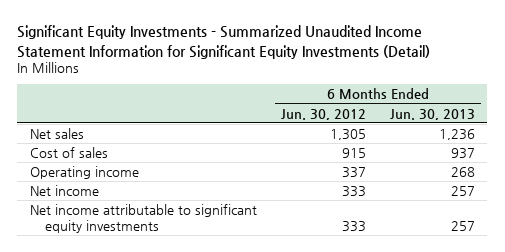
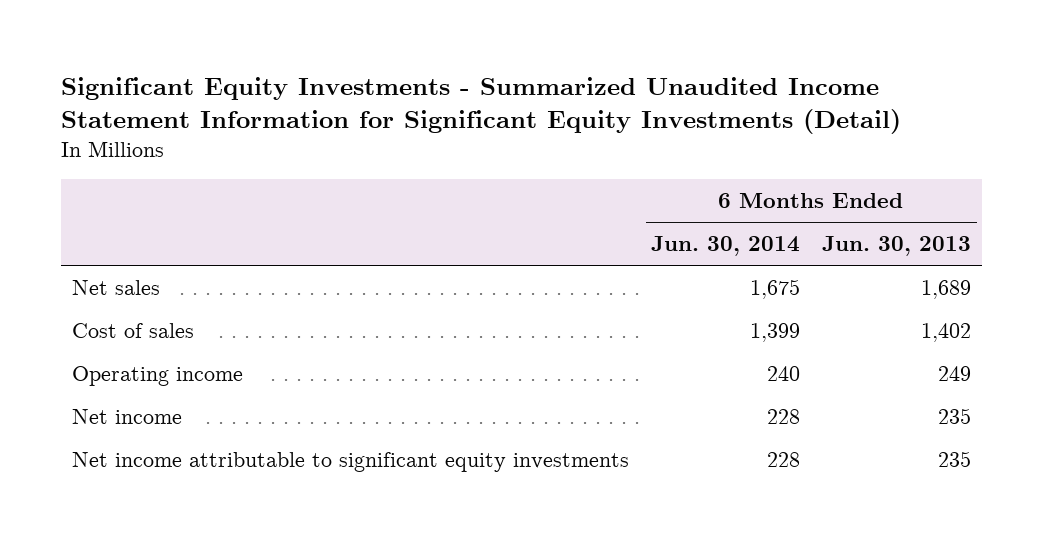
- | 6 Months Ended Jun. 30, 2012 | 6 Months Ended Jun. 30, 2013
+ | 6 Months Ended Jun. 30, 2014 | 6 Months Ended Jun. 30, 2013
- Net sales | 1,305 | 1,236
- Cost of sales | 915 | 937
- Operating income | 337 | 268
- Net income | 333 | 257
- Net income attributable to significant equity investments | 333 | 257
+ Net sales | 1,675 | 1,689
+ Cost of sales | 1,399 | 1,402
+ Operating income | 240 | 249
+ Net income | 228 | 235
+ Net income attributable to significant equity investments | 228 | 235

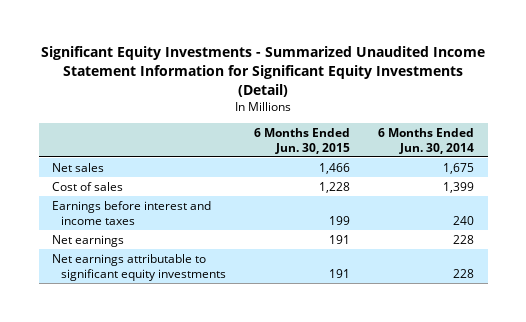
- | 6 Months Ended Jun. 30, 2014 | 6 Months Ended Jun. 30, 2013
+ | 6 Months Ended Jun. 30, 2015 | 6 Months Ended Jun. 30, 2014
- Operating income | 240 | 249
- Net income | 228 | 235
- Net income attributable to significant equity investments | 228 | 235
+ Earnings before interest and income taxes | 199 | 240
+ Net earnings | 191 | 228
+ Net earnings attributable to significant equity investments | 191 | 228

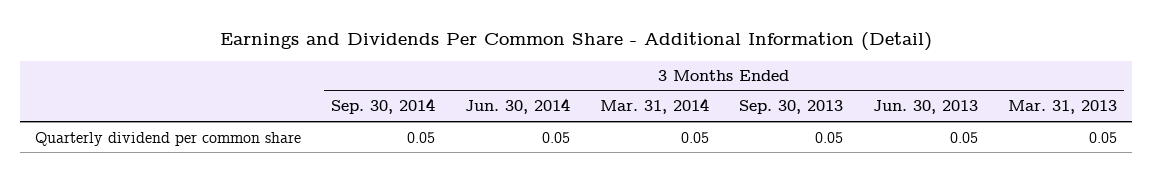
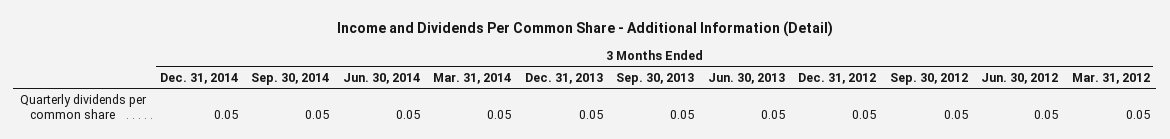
- Earnings and Dividends Per Common Share - Additional Information (Detail)
+ Income and Dividends Per Common Share - Additional Information (Detail)
- | 3 Months Ended Sep. 30, 2014 | 3 Months Ended Jun. 30, 2014 | 3 Months Ended Mar. 31, 2014 | 3 Months Ended Sep. 30, 2013 | 3 Months Ended Jun. 30, 2013 | 3 Months Ended Mar. 31, 2013
+ | 3 Months Ended Dec. 31, 2014 | 3 Months Ended Sep. 30, 2014 | 3 Months Ended Jun. 30, 2014 | 3 Months Ended Mar. 31, 2014 | 3 Months Ended Dec. 31, 2013 | 3 Months Ended Sep. 30, 2013 | 3 Months Ended Jun. 30, 2013 | 3 Months Ended Dec. 31, 2012 | 3 Months Ended Sep. 30, 2012 | 3 Months Ended Jun. 30, 2012 | 3 Months Ended Mar. 31, 2012
- Quarterly dividend per common share | 0.05 | 0.05 | 0.05 | 0.05 | 0.05 | 0.05
+ Quarterly dividends per common share | 0.05 | 0.05 | 0.05 | 0.05 | 0.05 | 0.05 | 0.05 | 0.05 | 0.05 | 0.05 | 0.05

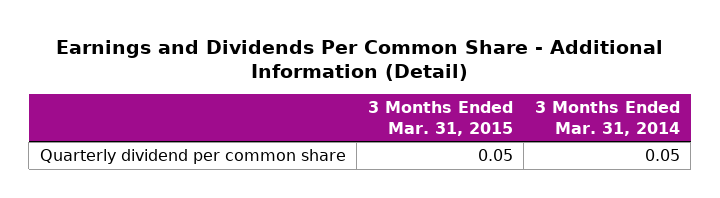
- Income and Dividends Per Common Share - Additional Information (Detail)
+ Earnings and Dividends Per Common Share - Additional Information (Detail)
- | 3 Months Ended Dec. 31, 2014 | 3 Months Ended Sep. 30, 2014 | 3 Months Ended Jun. 30, 2014 | 3 Months Ended Mar. 31, 2014 | 3 Months Ended Dec. 31, 2013 | 3 Months Ended Sep. 30, 2013 | 3 Months Ended Jun. 30, 2013 | 3 Months Ended Dec. 31, 2012 | 3 Months Ended Sep. 30, 2012 | 3 Months Ended Jun. 30, 2012 | 3 Months Ended Mar. 31, 2012
+ | 3 Months Ended Mar. 31, 2015 | 3 Months Ended Mar. 31, 2014
- Quarterly dividends per common share | 0.05 | 0.05 | 0.05 | 0.05 | 0.05 | 0.05 | 0.05 | 0.05 | 0.05 | 0.05 | 0.05
+ Quarterly dividend per common share | 0.05 | 0.05

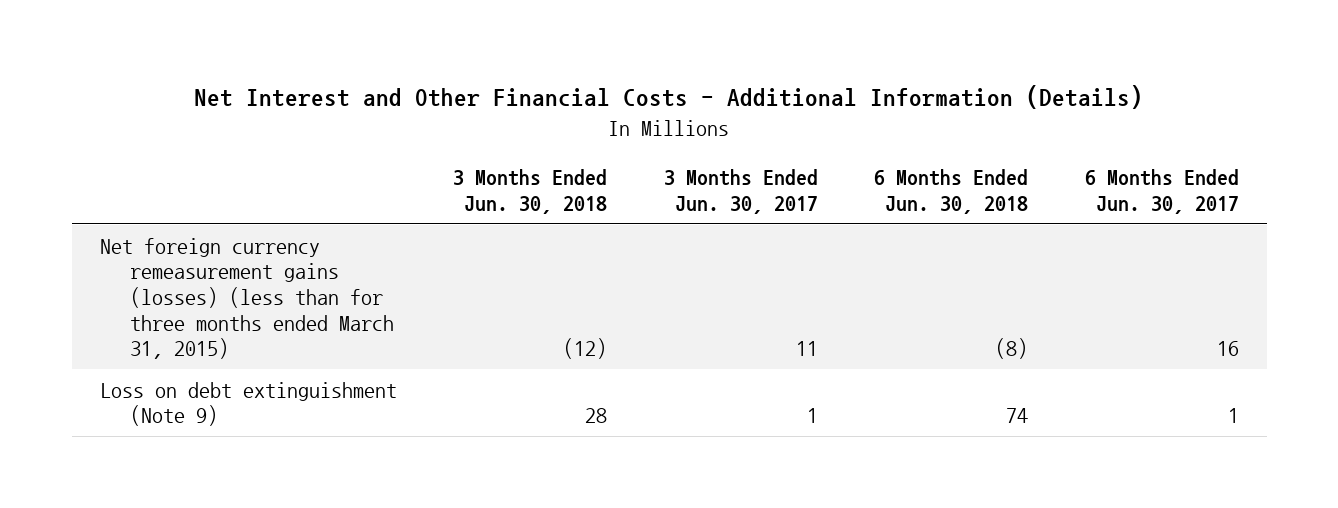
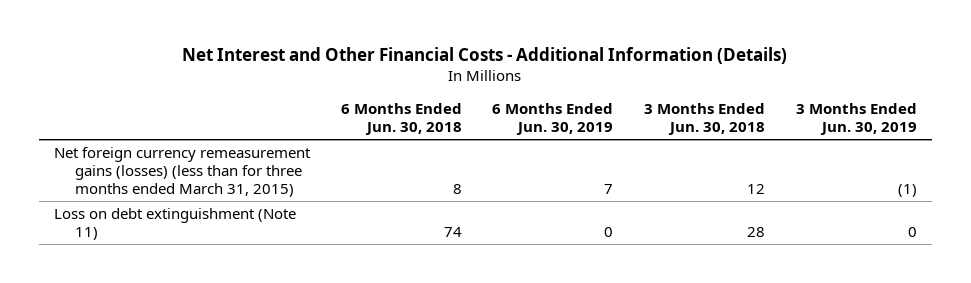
- | 3 Months Ended Jun. 30, 2018 | 3 Months Ended Jun. 30, 2017 | 6 Months Ended Jun. 30, 2018 | 6 Months Ended Jun. 30, 2017
+ | 6 Months Ended Jun. 30, 2018 | 6 Months Ended Jun. 30, 2019 | 3 Months Ended Jun. 30, 2018 | 3 Months Ended Jun. 30, 2019
- Net foreign currency remeasurement gains (losses) (less than for three months ended March 31, 2015) | (12) | 11 | (8) | 16
- Loss on debt extinguishment (Note 9) | 28 | 1 | 74 | 1
+ Net foreign currency remeasurement gains (losses) (less than for three months ended March 31, 2015) | 8 | 7 | 12 | (1)
+ Loss on debt extinguishment (Note 11) | 74 | 0 | 28 | 0

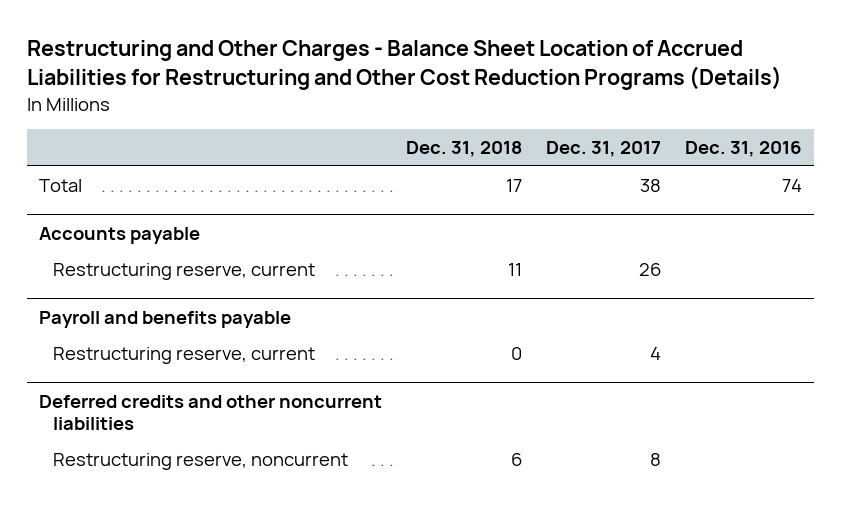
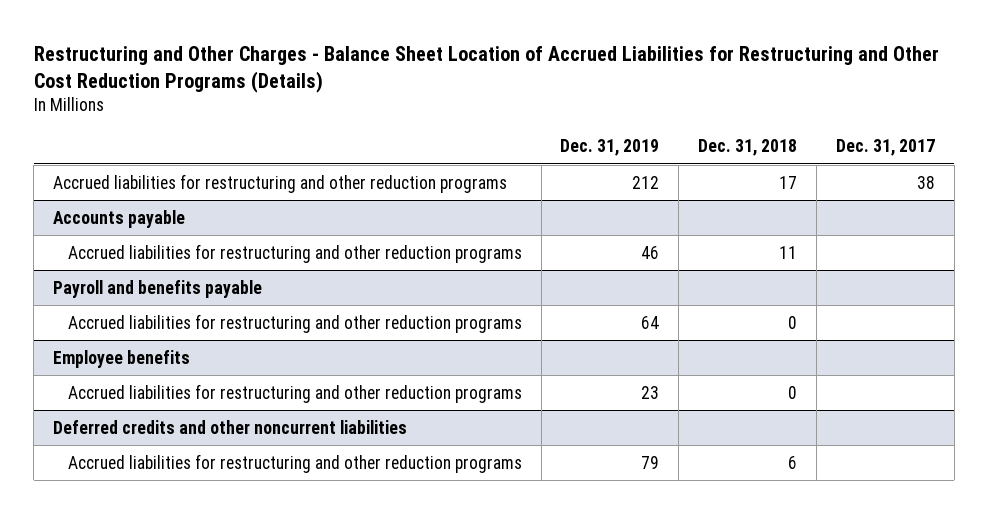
- | Dec. 31, 2018 | Dec. 31, 2017 | Dec. 31, 2016
+ | Dec. 31, 2019 | Dec. 31, 2018 | Dec. 31, 2017
- Total | 17 | 38 | 74
+ Accrued liabilities for restructuring and other reduction programs | 212 | 17 | 38
@ Accounts payable
- Restructuring reserve, current | 11 | 26 |
+ Accrued liabilities for restructuring and other reduction programs | 46 | 11 |
@ Payroll and benefits payable
- Restructuring reserve, current | 0 | 4 |
+ Accrued liabilities for restructuring and other reduction programs | 64 | 0 |
+ Employee benefits
+ Accrued liabilities for restructuring and other reduction programs | 23 | 0 |
@ Deferred credits and other noncurrent liabilities
- Restructuring reserve, noncurrent | 6 | 8 |
+ Accrued liabilities for restructuring and other reduction programs | 79 | 6 |

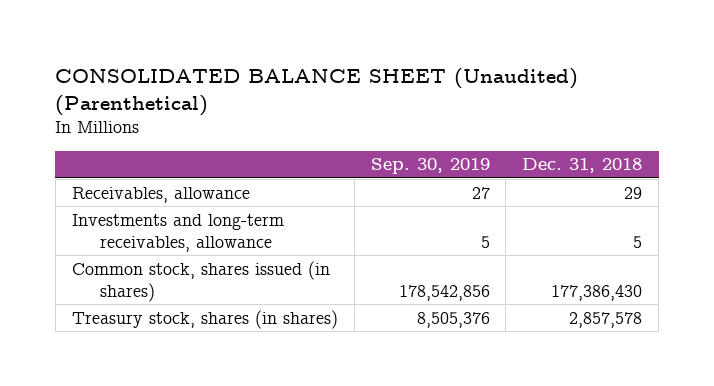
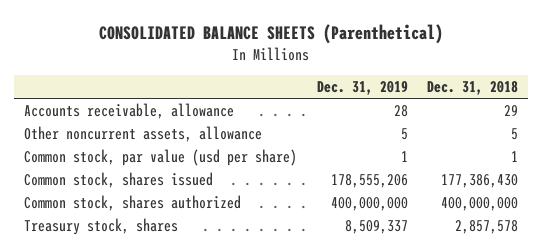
- CONSOLIDATED BALANCE SHEET (Unaudited) (Parenthetical)
+ CONSOLIDATED BALANCE SHEETS (Parenthetical)
- | Sep. 30, 2019 | Dec. 31, 2018
+ | Dec. 31, 2019 | Dec. 31, 2018
- Receivables, allowance | 27 | 29
- Investments and long-term receivables, allowance | 5 | 5
- Common stock, shares issued (in shares) | 178,542,856 | 177,386,430
- Treasury stock, shares (in shares) | 8,505,376 | 2,857,578
+ Accounts receivable, allowance | 28 | 29
+ Other noncurrent assets, allowance | 5 | 5
+ Common stock, par value (usd per share) | 1 | 1
+ Common stock, shares issued | 178,555,206 | 177,386,430
+ Common stock, shares authorized | 400,000,000 | 400,000,000
+ Treasury stock, shares | 8,509,337 | 2,857,578

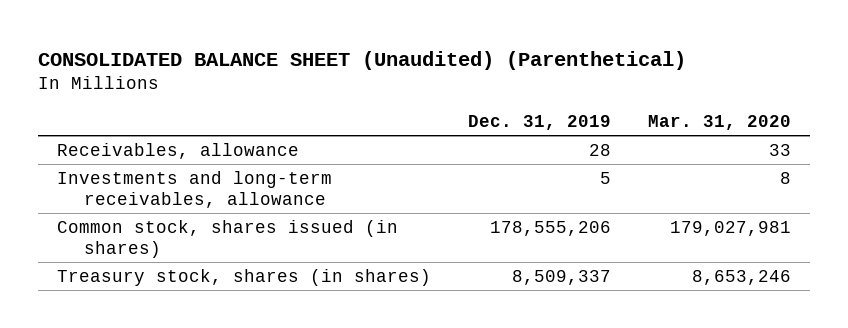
- CONSOLIDATED BALANCE SHEETS (Parenthetical)
+ CONSOLIDATED BALANCE SHEET (Unaudited) (Parenthetical)
- | Dec. 31, 2019 | Dec. 31, 2018
+ | Dec. 31, 2019 | Mar. 31, 2020
- Accounts receivable, allowance | 28 | 29
- Other noncurrent assets, allowance | 5 | 5
- Common stock, par value (usd per share) | 1 | 1
- Common stock, shares issued | 178,555,206 | 177,386,430
- Common stock, shares authorized | 400,000,000 | 400,000,000
- Treasury stock, shares | 8,509,337 | 2,857,578
+ Receivables, allowance | 28 | 33
+ Investments and long-term receivables, allowance | 5 | 8
+ Common stock, shares issued (in shares) | 178,555,206 | 179,027,981
+ Treasury stock, shares (in shares) | 8,509,337 | 8,653,246

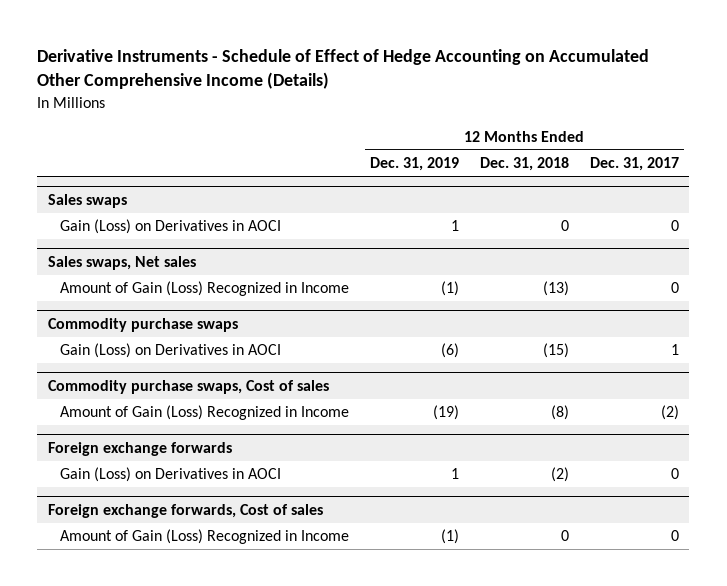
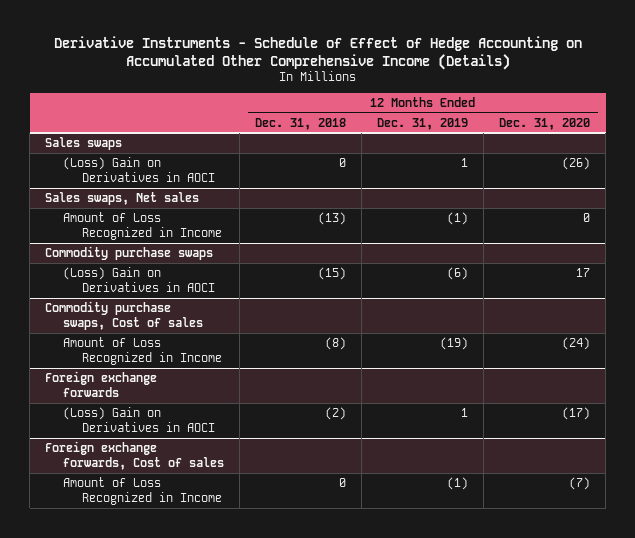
- | 12 Months Ended Dec. 31, 2019 | 12 Months Ended Dec. 31, 2018 | 12 Months Ended Dec. 31, 2017
+ | 12 Months Ended Dec. 31, 2018 | 12 Months Ended Dec. 31, 2019 | 12 Months Ended Dec. 31, 2020
@ Sales swaps
- Gain (Loss) on Derivatives in AOCI | 1 | 0 | 0
+ (Loss) Gain on Derivatives in AOCI | 0 | 1 | (26)
@ Sales swaps, Net sales
- Amount of Gain (Loss) Recognized in Income | (1) | (13) | 0
+ Amount of Loss Recognized in Income | (13) | (1) | 0
@ Commodity purchase swaps
- Gain (Loss) on Derivatives in AOCI | (6) | (15) | 1
+ (Loss) Gain on Derivatives in AOCI | (15) | (6) | 17
@ Commodity purchase swaps, Cost of sales
- Amount of Gain (Loss) Recognized in Income | (19) | (8) | (2)
+ Amount of Loss Recognized in Income | (8) | (19) | (24)
@ Foreign exchange forwards
- Gain (Loss) on Derivatives in AOCI | 1 | (2) | 0
+ (Loss) Gain on Derivatives in AOCI | (2) | 1 | (17)
@ Foreign exchange forwards, Cost of sales
- Amount of Gain (Loss) Recognized in Income | (1) | 0 | 0
+ Amount of Loss Recognized in Income | 0 | (1) | (7)

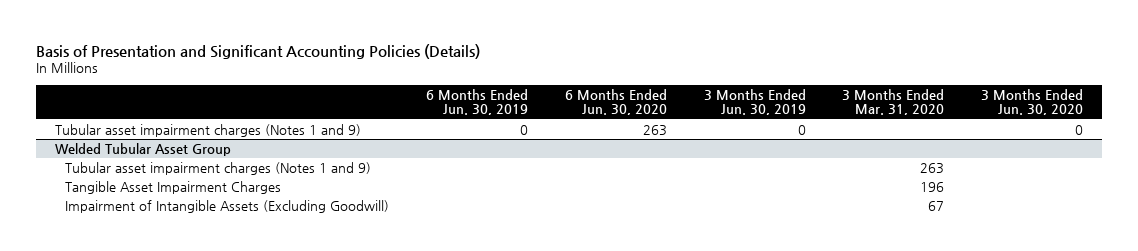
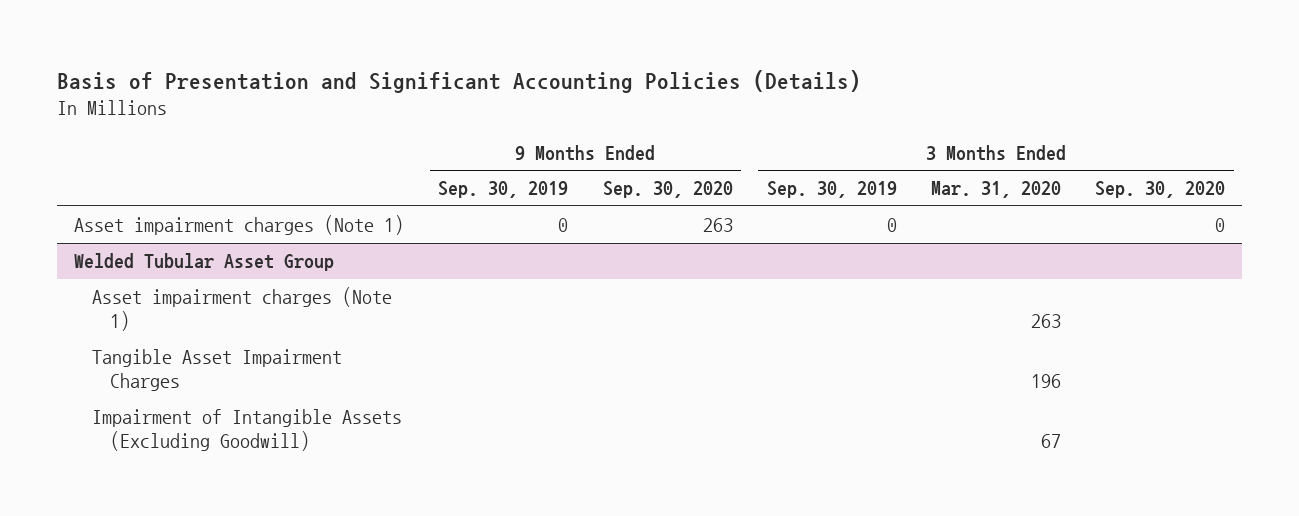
- | 6 Months Ended Jun. 30, 2019 | 6 Months Ended Jun. 30, 2020 | 3 Months Ended Jun. 30, 2019 | 3 Months Ended Mar. 31, 2020 | 3 Months Ended Jun. 30, 2020
+ | 9 Months Ended Sep. 30, 2019 | 9 Months Ended Sep. 30, 2020 | 3 Months Ended Sep. 30, 2019 | 3 Months Ended Mar. 31, 2020 | 3 Months Ended Sep. 30, 2020
- Tubular asset impairment charges (Notes 1 and 9) | 0 | 263 | 0 | | 0
+ Asset impairment charges (Note 1) | 0 | 263 | 0 | | 0
@ Welded Tubular Asset Group
- Tubular asset impairment charges (Notes 1 and 9) | | | | 263 |
+ Asset impairment charges (Note 1) | | | | 263 |

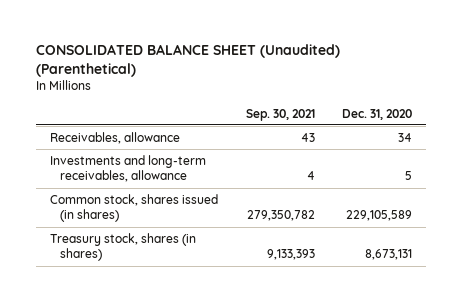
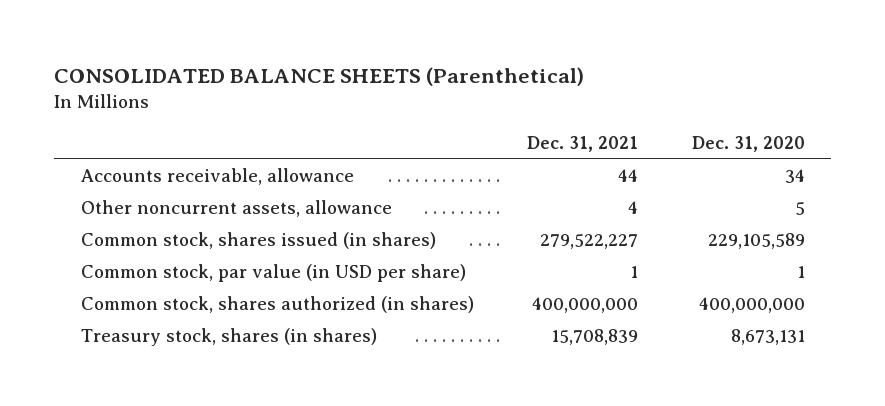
- CONSOLIDATED BALANCE SHEET (Unaudited) (Parenthetical)
+ CONSOLIDATED BALANCE SHEETS (Parenthetical)
- | Sep. 30, 2021 | Dec. 31, 2020
+ | Dec. 31, 2021 | Dec. 31, 2020
- Receivables, allowance | 43 | 34
- Investments and long-term receivables, allowance | 4 | 5
+ Accounts receivable, allowance | 44 | 34
+ Other noncurrent assets, allowance | 4 | 5
+ Common stock, par value (in USD per share) | 1 | 1
+ Common stock, shares authorized (in shares) | 400,000,000 | 400,000,000

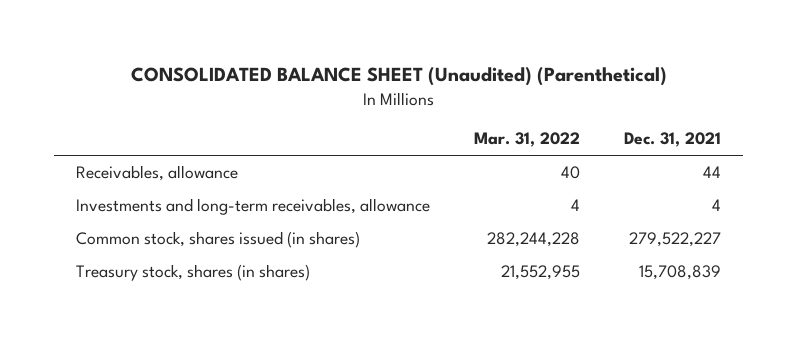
- CONSOLIDATED BALANCE SHEETS (Parenthetical)
+ CONSOLIDATED BALANCE SHEET (Unaudited) (Parenthetical)
- | Dec. 31, 2021 | Dec. 31, 2020
+ | Mar. 31, 2022 | Dec. 31, 2021
- Accounts receivable, allowance | 44 | 34
- Other noncurrent assets, allowance | 4 | 5
+ Receivables, allowance | 40 | 44
+ Investments and long-term receivables, allowance | 4 | 4
- Common stock, par value (in USD per share) | 1 | 1
- Common stock, shares authorized (in shares) | 400,000,000 | 400,000,000

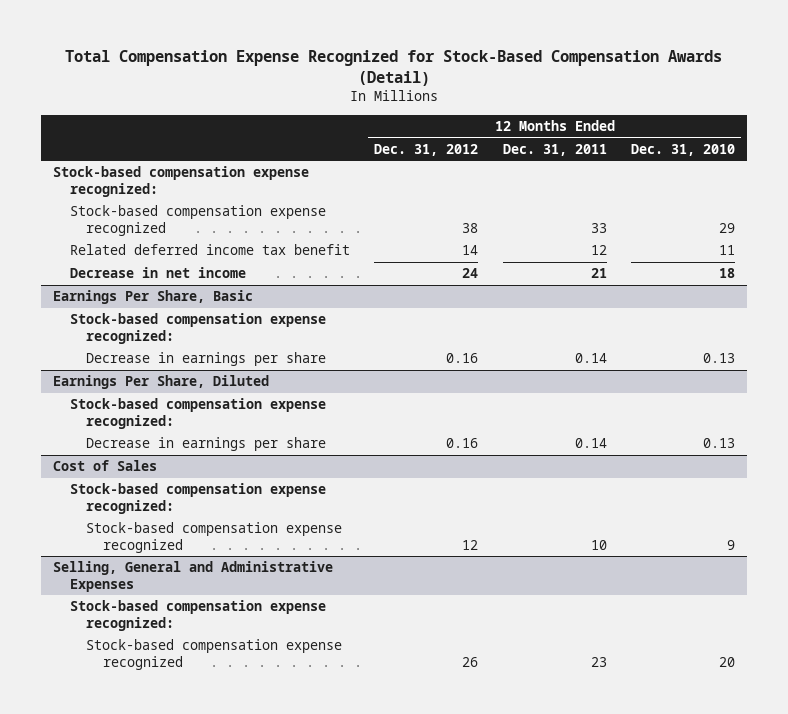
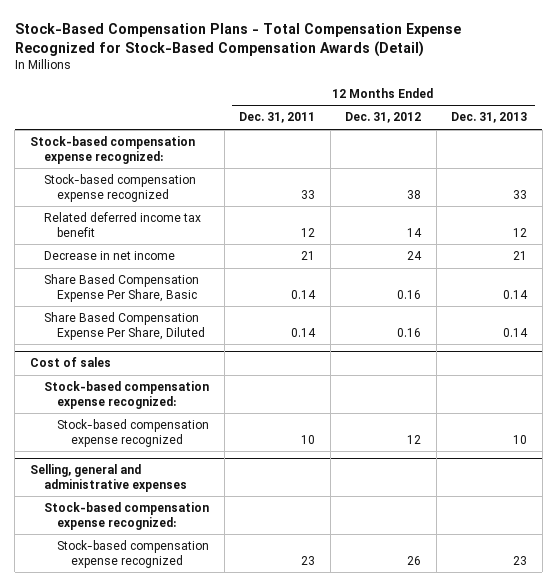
- Total Compensation Expense Recognized for Stock-Based Compensation Awards (Detail)
+ Stock-Based Compensation Plans - Total Compensation Expense Recognized for Stock-Based Compensation Awards (Detail)
- | 12 Months Ended Dec. 31, 2012 | 12 Months Ended Dec. 31, 2011 | 12 Months Ended Dec. 31, 2010
+ | 12 Months Ended Dec. 31, 2011 | 12 Months Ended Dec. 31, 2012 | 12 Months Ended Dec. 31, 2013
- Earnings Per Share, Basic
- Stock-based compensation expense recognized:
- Decrease in earnings per share | 0.16 | 0.14 | 0.13
- Earnings Per Share, Diluted
- Stock-based compensation expense recognized:
- Decrease in earnings per share | 0.16 | 0.14 | 0.13
- Cost of Sales
+ Share Based Compensation Expense Per Share, Basic | 0.14 | 0.16 | 0.14
+ Share Based Compensation Expense Per Share, Diluted | 0.14 | 0.16 | 0.14
+ Cost of sales
- Selling, General and Administrative Expenses
+ Selling, general and administrative expenses

